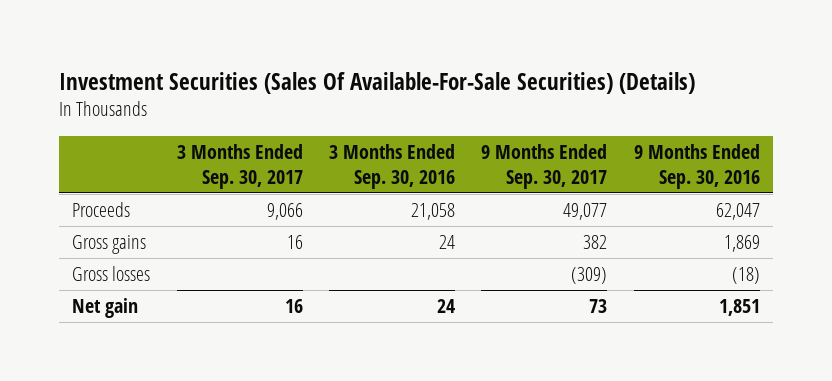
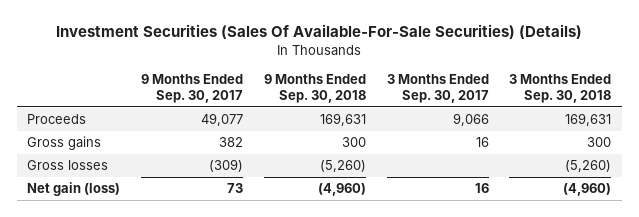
- | 3 Months Ended Sep. 30, 2017 | 3 Months Ended Sep. 30, 2016 | 9 Months Ended Sep. 30, 2017 | 9 Months Ended Sep. 30, 2016
+ | 9 Months Ended Sep. 30, 2017 | 9 Months Ended Sep. 30, 2018 | 3 Months Ended Sep. 30, 2017 | 3 Months Ended Sep. 30, 2018
- Net gain | 16 | 24 | 73 | 1,851
+ Net gain (loss) | 73 | (4,960) | 16 | (4,960)

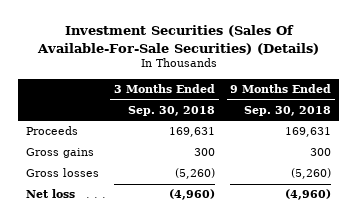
- | 9 Months Ended Sep. 30, 2017 | 9 Months Ended Sep. 30, 2018 | 3 Months Ended Sep. 30, 2017 | 3 Months Ended Sep. 30, 2018
+ | 3 Months Ended Sep. 30, 2018 | 9 Months Ended Sep. 30, 2018
- Net gain (loss) | 73 | (4,960) | 16 | (4,960)
+ Net loss | (4,960) | (4,960)

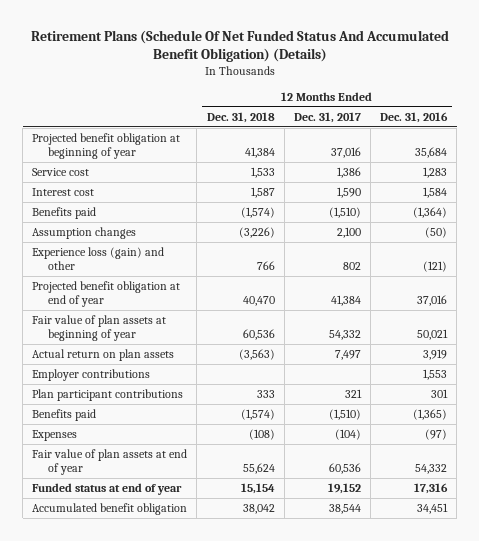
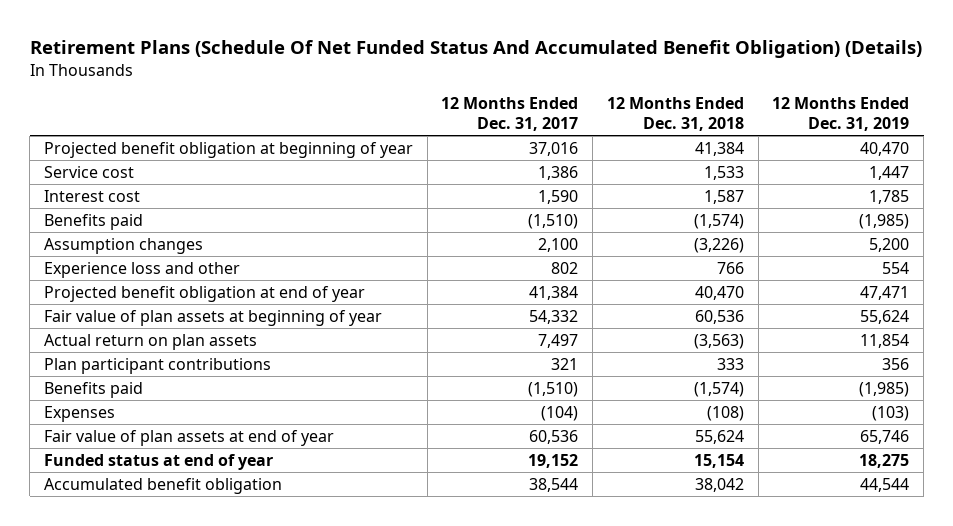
- | 12 Months Ended Dec. 31, 2018 | 12 Months Ended Dec. 31, 2017 | 12 Months Ended Dec. 31, 2016
+ | 12 Months Ended Dec. 31, 2017 | 12 Months Ended Dec. 31, 2018 | 12 Months Ended Dec. 31, 2019
- Experience loss (gain) and other | 766 | 802 | (121)
+ Experience loss and other | 802 | 766 | 554
- Employer contributions | | | 1,553

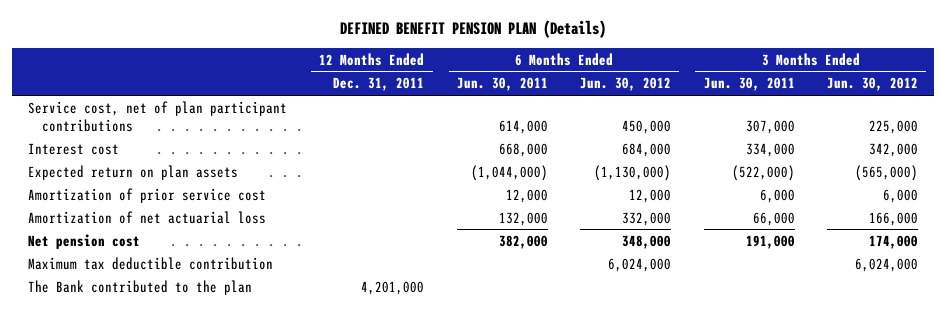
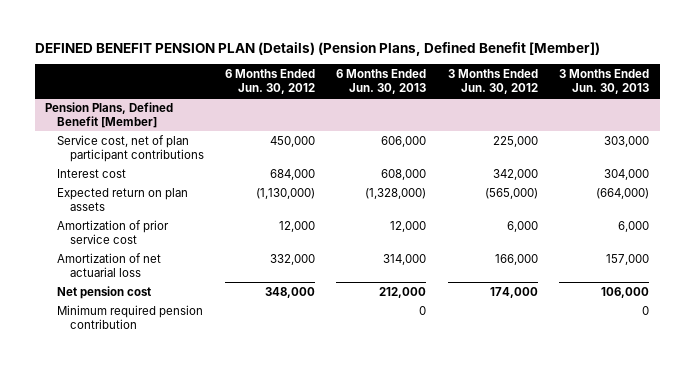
- DEFINED BENEFIT PENSION PLAN (Details)
+ DEFINED BENEFIT PENSION PLAN (Details) (Pension Plans, Defined Benefit [Member])
- | 12 Months Ended Dec. 31, 2011 | 6 Months Ended Jun. 30, 2011 | 6 Months Ended Jun. 30, 2012 | 3 Months Ended Jun. 30, 2011 | 3 Months Ended Jun. 30, 2012
+ | 6 Months Ended Jun. 30, 2012 | 6 Months Ended Jun. 30, 2013 | 3 Months Ended Jun. 30, 2012 | 3 Months Ended Jun. 30, 2013
+ Pension Plans, Defined Benefit [Member]
- Maximum tax deductible contribution | | | 6,024,000 | | 6,024,000
- The Bank contributed to the plan | 4,201,000 | | | |
+ Minimum required pension contribution | | 0 | | 0

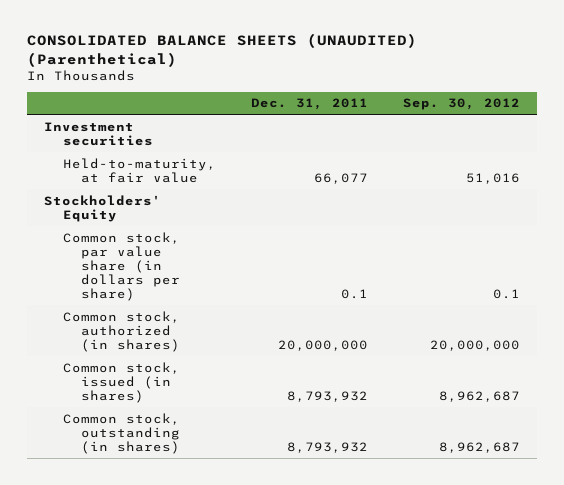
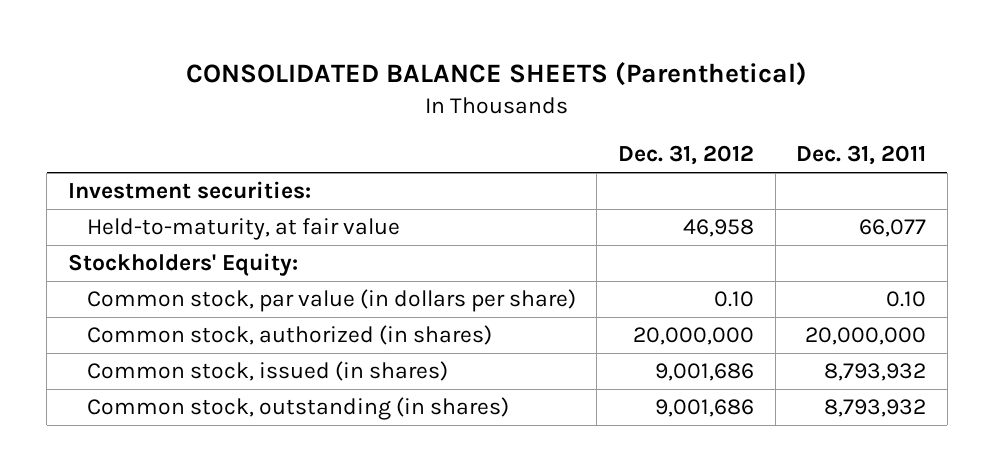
- CONSOLIDATED BALANCE SHEETS (UNAUDITED) (Parenthetical)
+ CONSOLIDATED BALANCE SHEETS (Parenthetical)
- | Dec. 31, 2011 | Sep. 30, 2012
+ | Dec. 31, 2012 | Dec. 31, 2011
- Investment securities
+ Investment securities:
- Stockholders' Equity
- Common stock, par value share (in dollars per share) | 0.1 | 0.1
+ Stockholders' Equity:
+ Common stock, par value (in dollars per share) | 0.10 | 0.10

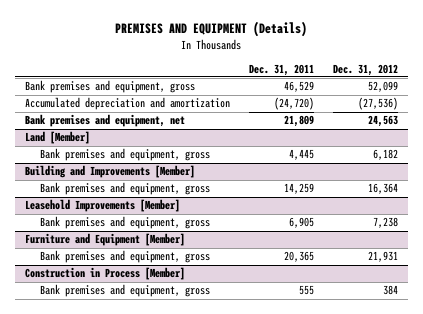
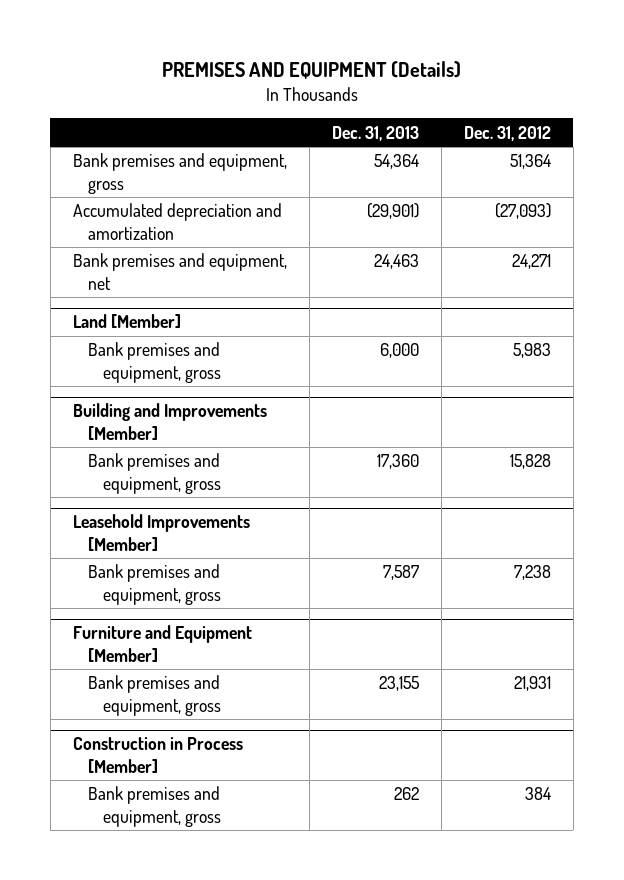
- | Dec. 31, 2011 | Dec. 31, 2012
+ | Dec. 31, 2013 | Dec. 31, 2012
- Bank premises and equipment, gross | 46,529 | 52,099
- Accumulated depreciation and amortization | (24,720) | (27,536)
- Bank premises and equipment, net | 21,809 | 24,563
+ Bank premises and equipment, gross | 54,364 | 51,364
+ Accumulated depreciation and amortization | (29,901) | (27,093)
+ Bank premises and equipment, net | 24,463 | 24,271
@ Land [Member]
- Bank premises and equipment, gross | 4,445 | 6,182
+ Bank premises and equipment, gross | 6,000 | 5,983
@ Building and Improvements [Member]
- Bank premises and equipment, gross | 14,259 | 16,364
+ Bank premises and equipment, gross | 17,360 | 15,828

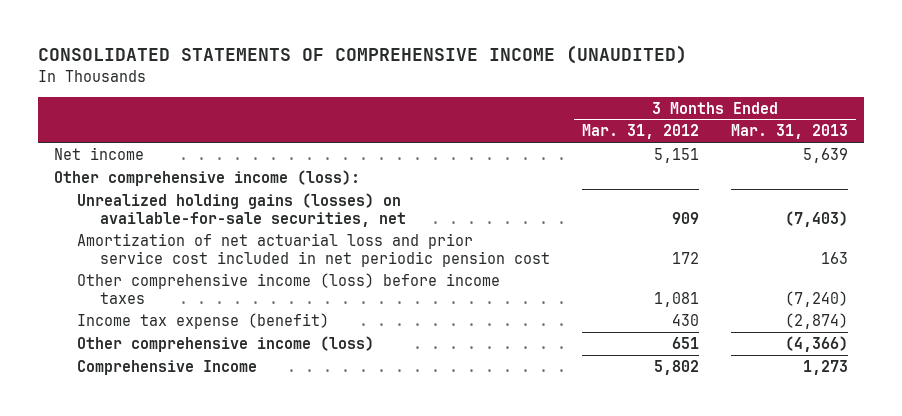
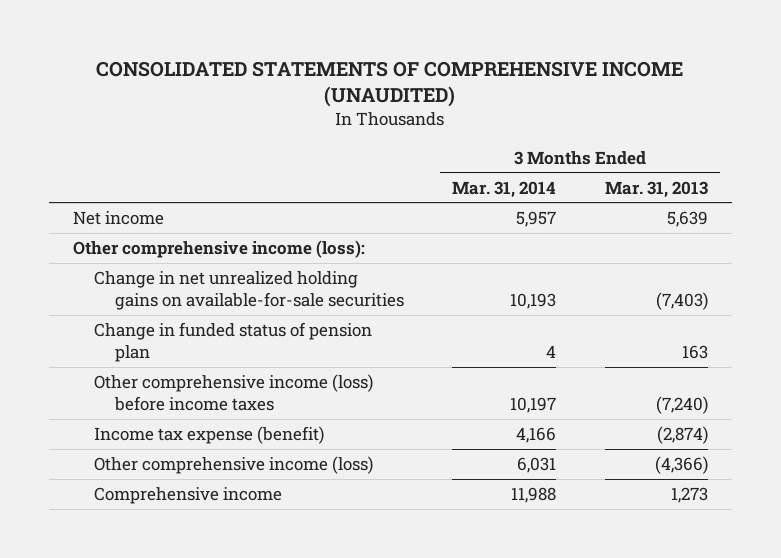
- | 3 Months Ended Mar. 31, 2012 | 3 Months Ended Mar. 31, 2013
+ | 3 Months Ended Mar. 31, 2014 | 3 Months Ended Mar. 31, 2013
- Unrealized holding gains (losses) on available-for-sale securities, net | 909 | (7,403)
- Amortization of net actuarial loss and prior service cost included in net periodic pension cost | 172 | 163
+ Change in net unrealized holding gains on available-for-sale securities | 10,193 | (7,403)
+ Change in funded status of pension plan | 4 | 163
- Comprehensive Income | 5,802 | 1,273
+ Comprehensive income | 11,988 | 1,273

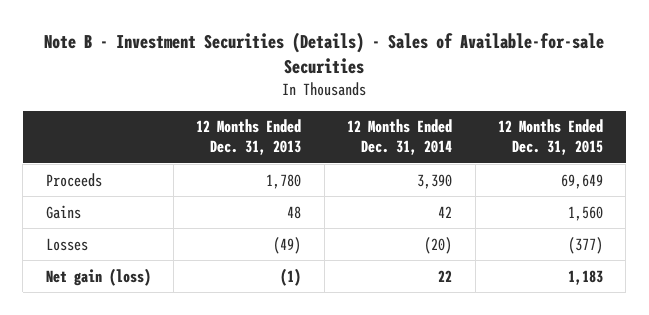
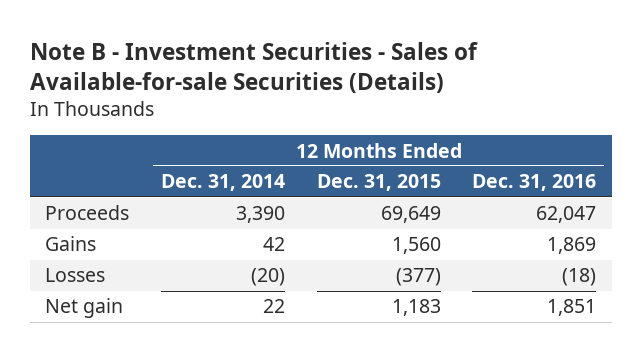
- Note B - Investment Securities (Details) - Sales of Available-for-sale Securities
+ Note B - Investment Securities - Sales of Available-for-sale Securities (Details)
- | 12 Months Ended Dec. 31, 2013 | 12 Months Ended Dec. 31, 2014 | 12 Months Ended Dec. 31, 2015
+ | 12 Months Ended Dec. 31, 2014 | 12 Months Ended Dec. 31, 2015 | 12 Months Ended Dec. 31, 2016
- Net gain (loss) | (1) | 22 | 1,183
+ Net gain | 22 | 1,183 | 1,851

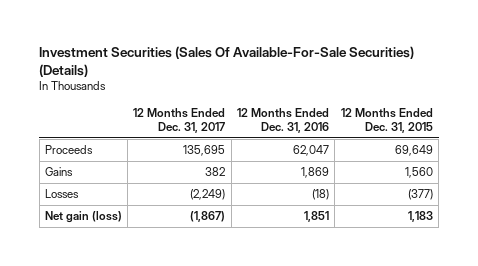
- Note B - Investment Securities - Sales of Available-for-sale Securities (Details)
+ Investment Securities (Sales Of Available-For-Sale Securities) (Details)
- | 12 Months Ended Dec. 31, 2014 | 12 Months Ended Dec. 31, 2015 | 12 Months Ended Dec. 31, 2016
+ | 12 Months Ended Dec. 31, 2017 | 12 Months Ended Dec. 31, 2016 | 12 Months Ended Dec. 31, 2015
- Net gain | 22 | 1,183 | 1,851
+ Net gain (loss) | (1,867) | 1,851 | 1,183

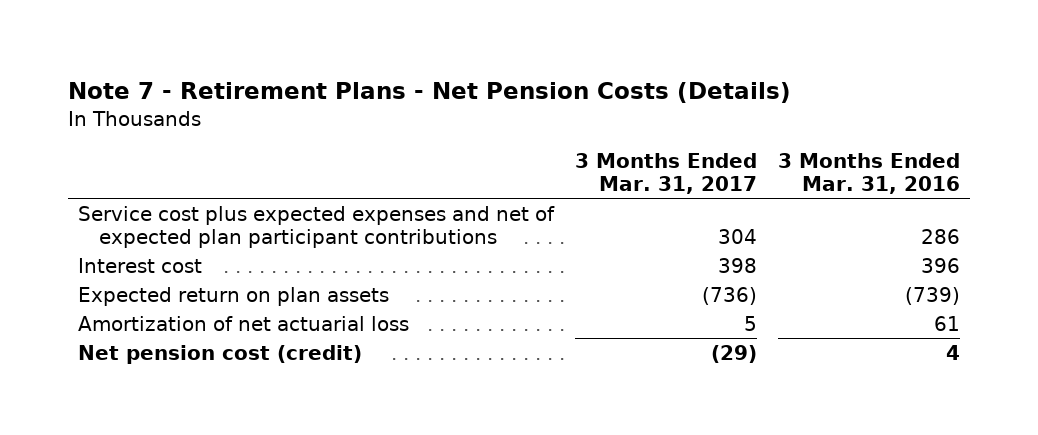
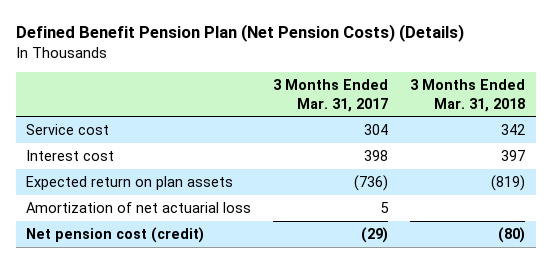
- Note 7 - Retirement Plans - Net Pension Costs (Details)
+ Defined Benefit Pension Plan (Net Pension Costs) (Details)
- | 3 Months Ended Mar. 31, 2017 | 3 Months Ended Mar. 31, 2016
+ | 3 Months Ended Mar. 31, 2017 | 3 Months Ended Mar. 31, 2018
- Service cost plus expected expenses and net of expected plan participant contributions | 304 | 286
+ Service cost | 304 | 342

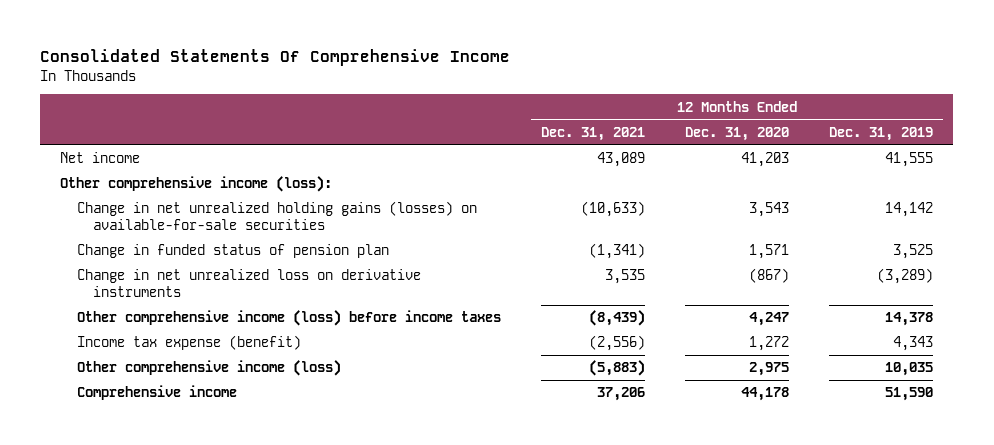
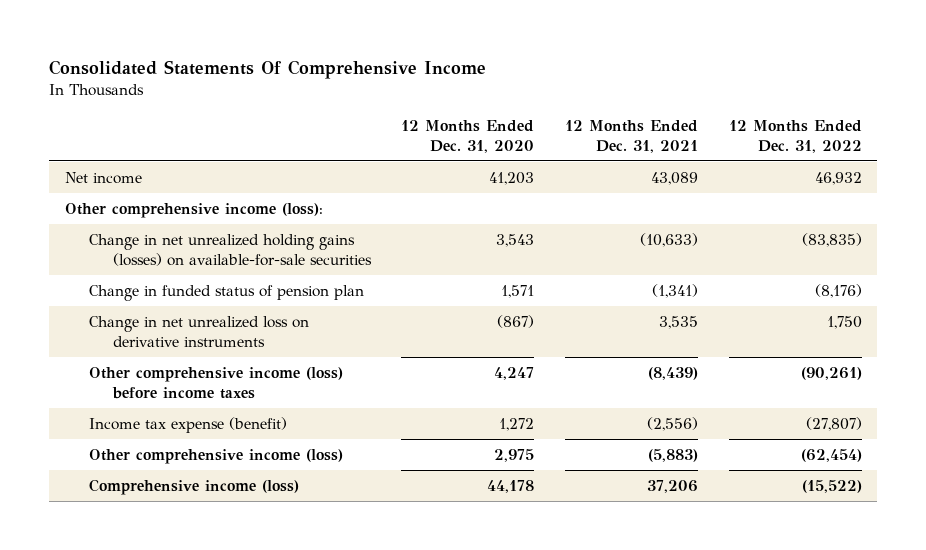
- | 12 Months Ended Dec. 31, 2021 | 12 Months Ended Dec. 31, 2020 | 12 Months Ended Dec. 31, 2019
+ | 12 Months Ended Dec. 31, 2020 | 12 Months Ended Dec. 31, 2021 | 12 Months Ended Dec. 31, 2022
- Comprehensive income | 37,206 | 44,178 | 51,590
+ Comprehensive income (loss) | 44,178 | 37,206 | (15,522)

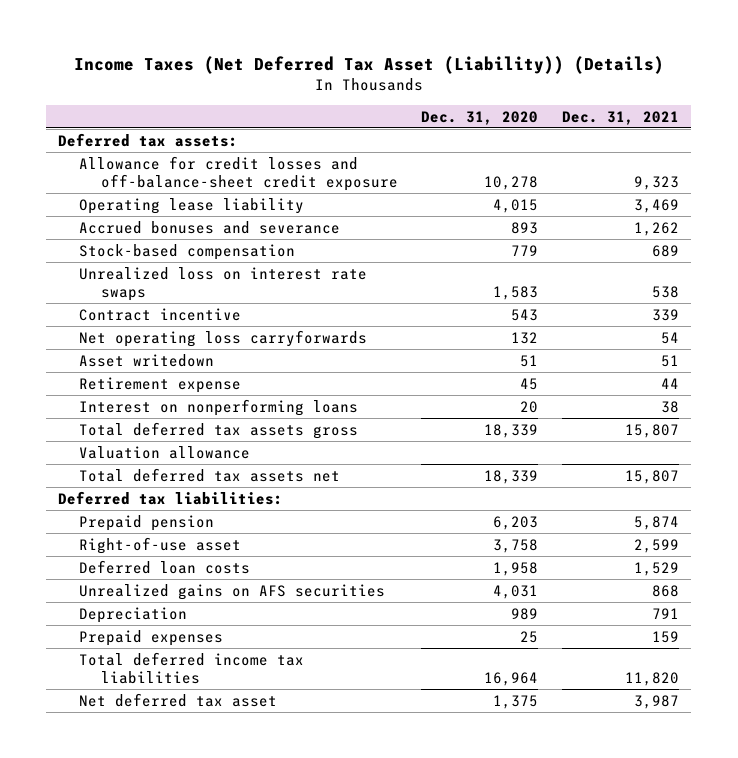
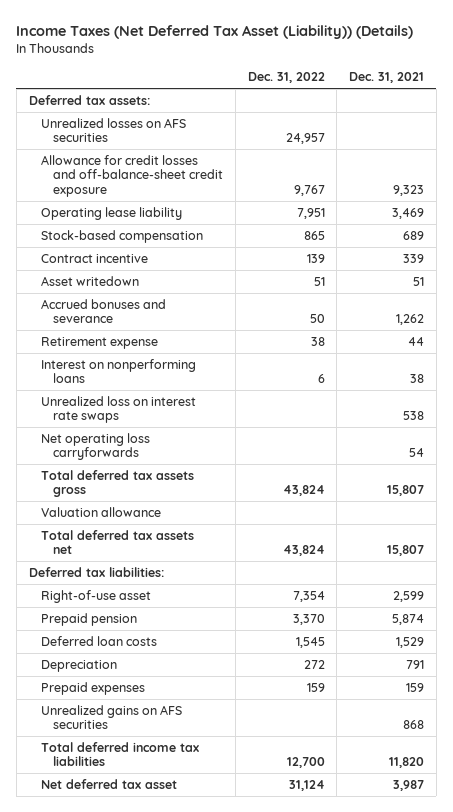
- | Dec. 31, 2020 | Dec. 31, 2021
+ | Dec. 31, 2022 | Dec. 31, 2021
+ Unrealized losses on AFS securities | 24,957 |
moved down: Accrued bonuses and severance | 50 | 1,262
moved down: Unrealized loss on interest rate swaps | | 538
moved down: Net operating loss carryforwards | | 54
moved down: Prepaid pension | 3,370 | 5,874
moved down: Unrealized gains on AFS securities | | 868

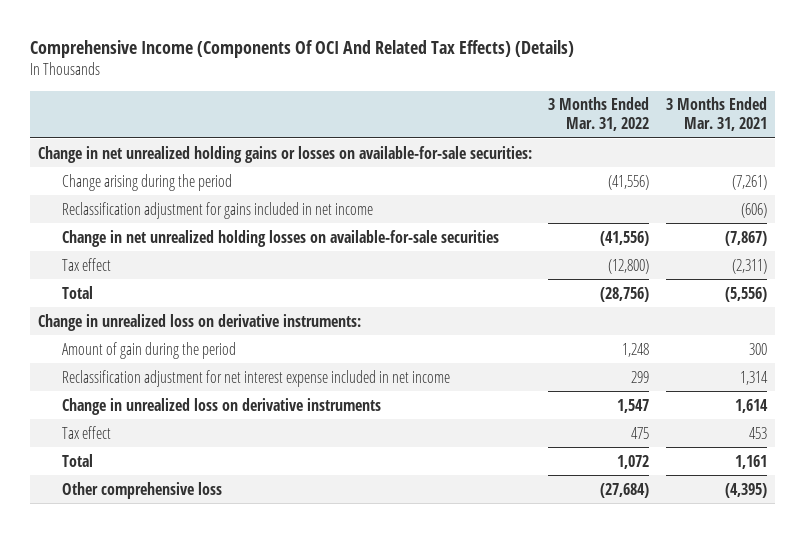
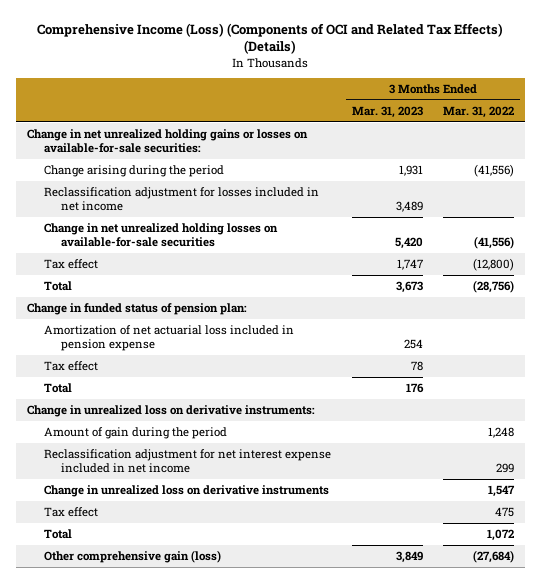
- Comprehensive Income (Components Of OCI And Related Tax Effects) (Details)
+ Comprehensive Income (Loss) (Components of OCI and Related Tax Effects) (Details)
- | 3 Months Ended Mar. 31, 2022 | 3 Months Ended Mar. 31, 2021
+ | 3 Months Ended Mar. 31, 2023 | 3 Months Ended Mar. 31, 2022
- Reclassification adjustment for gains included in net income | | (606)
+ Reclassification adjustment for losses included in net income | 3,489 |
+ Change in funded status of pension plan:
+ Amortization of net actuarial loss included in pension expense | 254 |
+ Tax effect | 78 |
+ Total | 176 |
- Other comprehensive loss | (27,684) | (4,395)
+ Other comprehensive gain (loss) | 3,849 | (27,684)

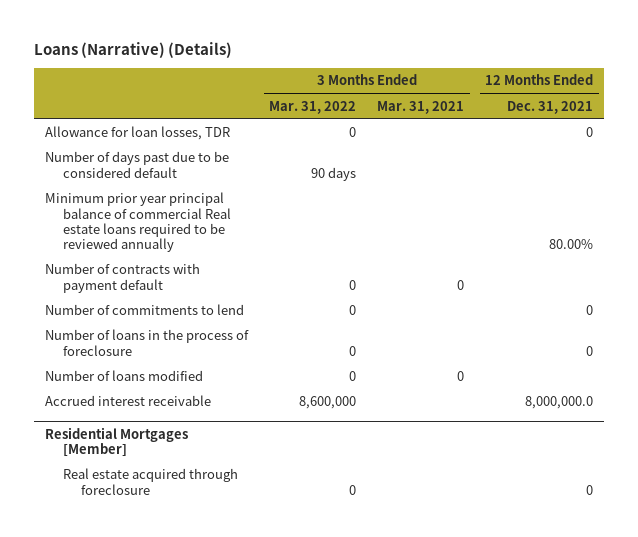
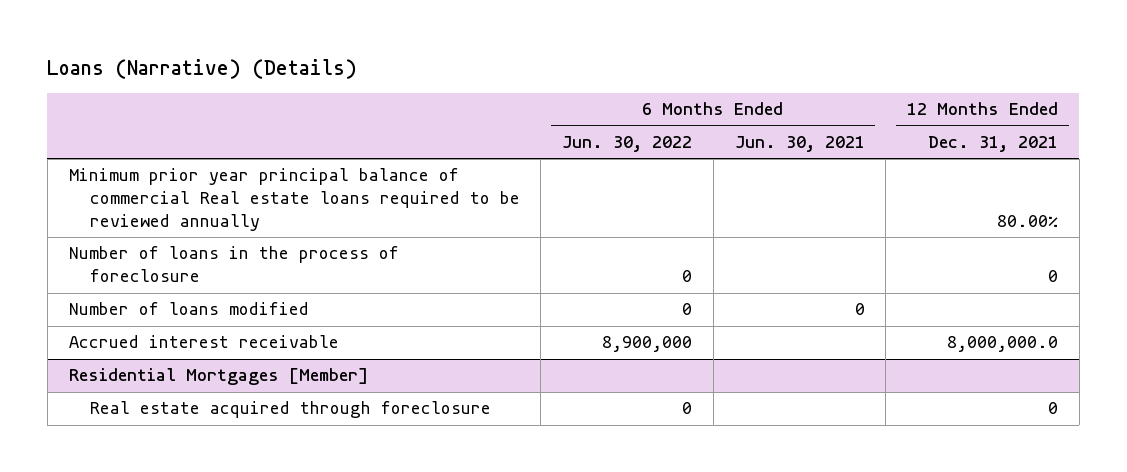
- | 3 Months Ended Mar. 31, 2022 | 3 Months Ended Mar. 31, 2021 | 12 Months Ended Dec. 31, 2021
+ | 6 Months Ended Jun. 30, 2022 | 6 Months Ended Jun. 30, 2021 | 12 Months Ended Dec. 31, 2021
- Allowance for loan losses, TDR | 0 | | 0
- Number of days past due to be considered default | 90 days | |
- Number of contracts with payment default | 0 | 0 |
- Number of commitments to lend | 0 | | 0

